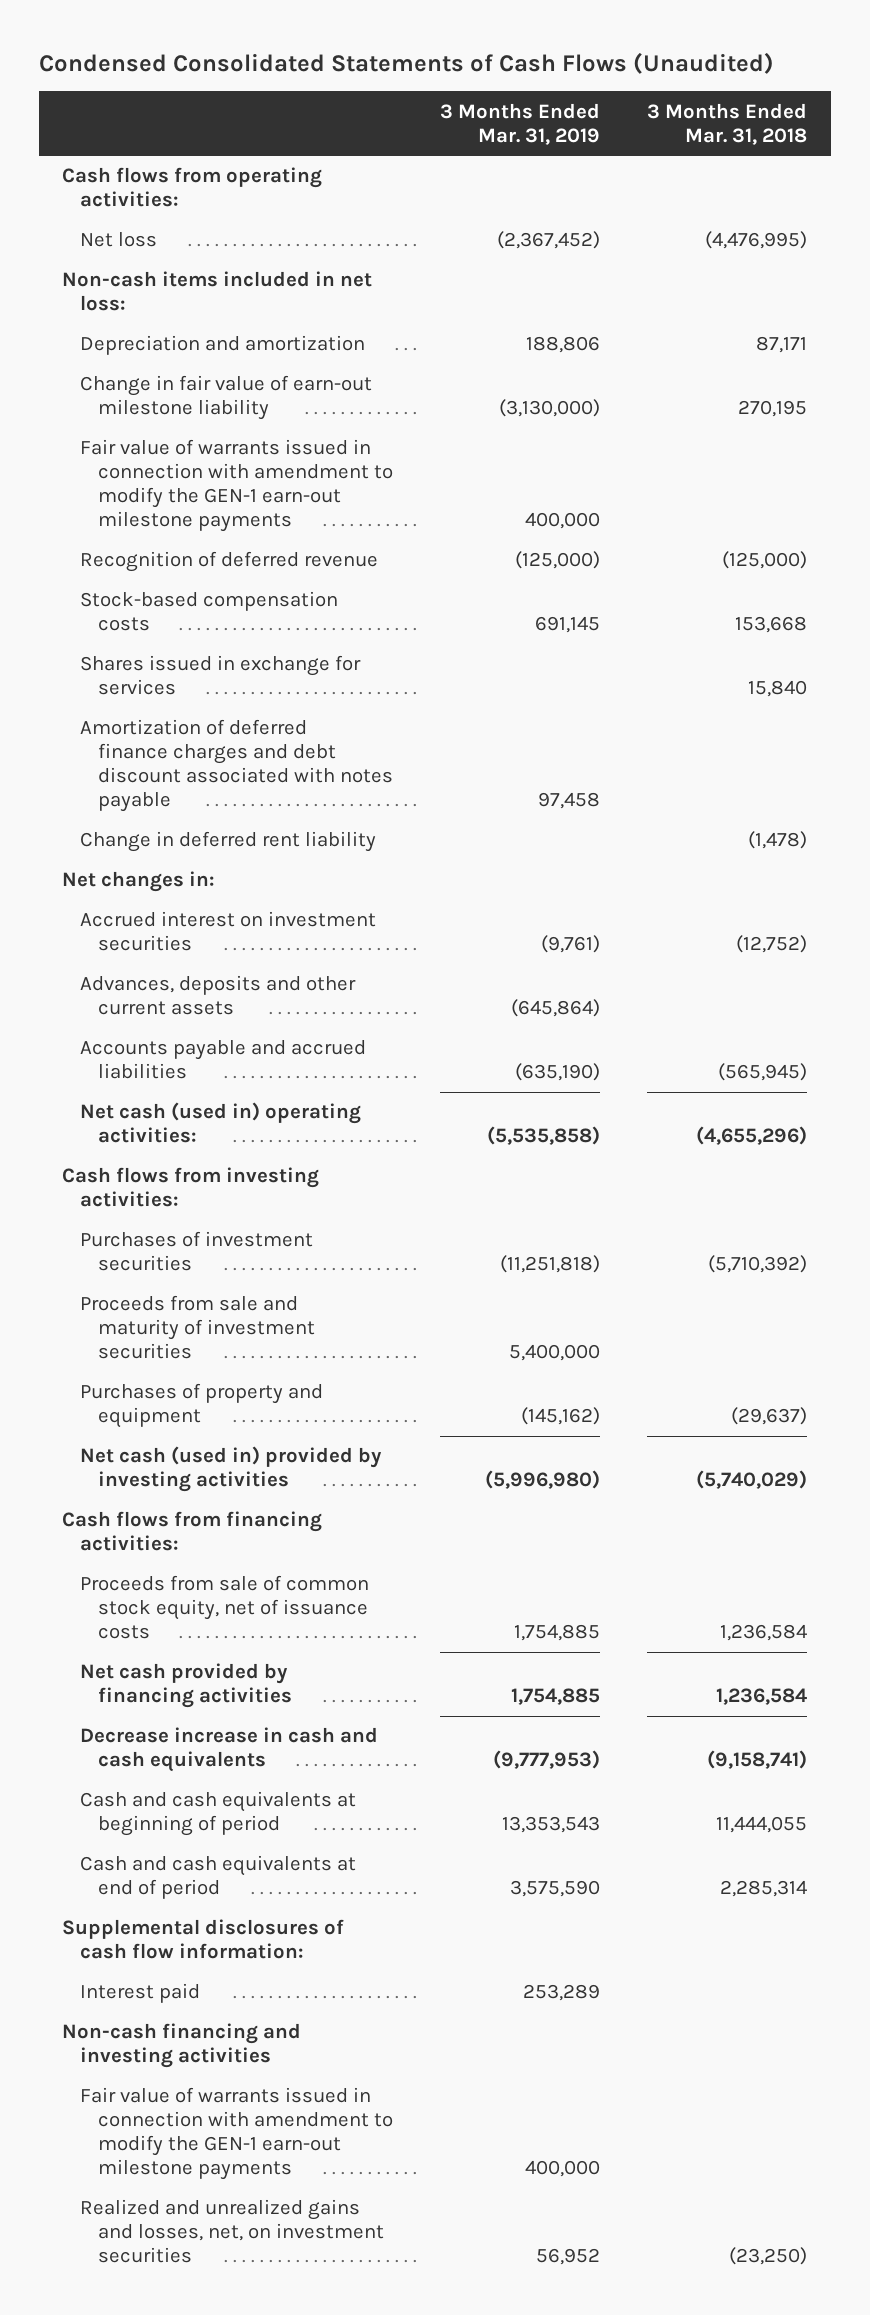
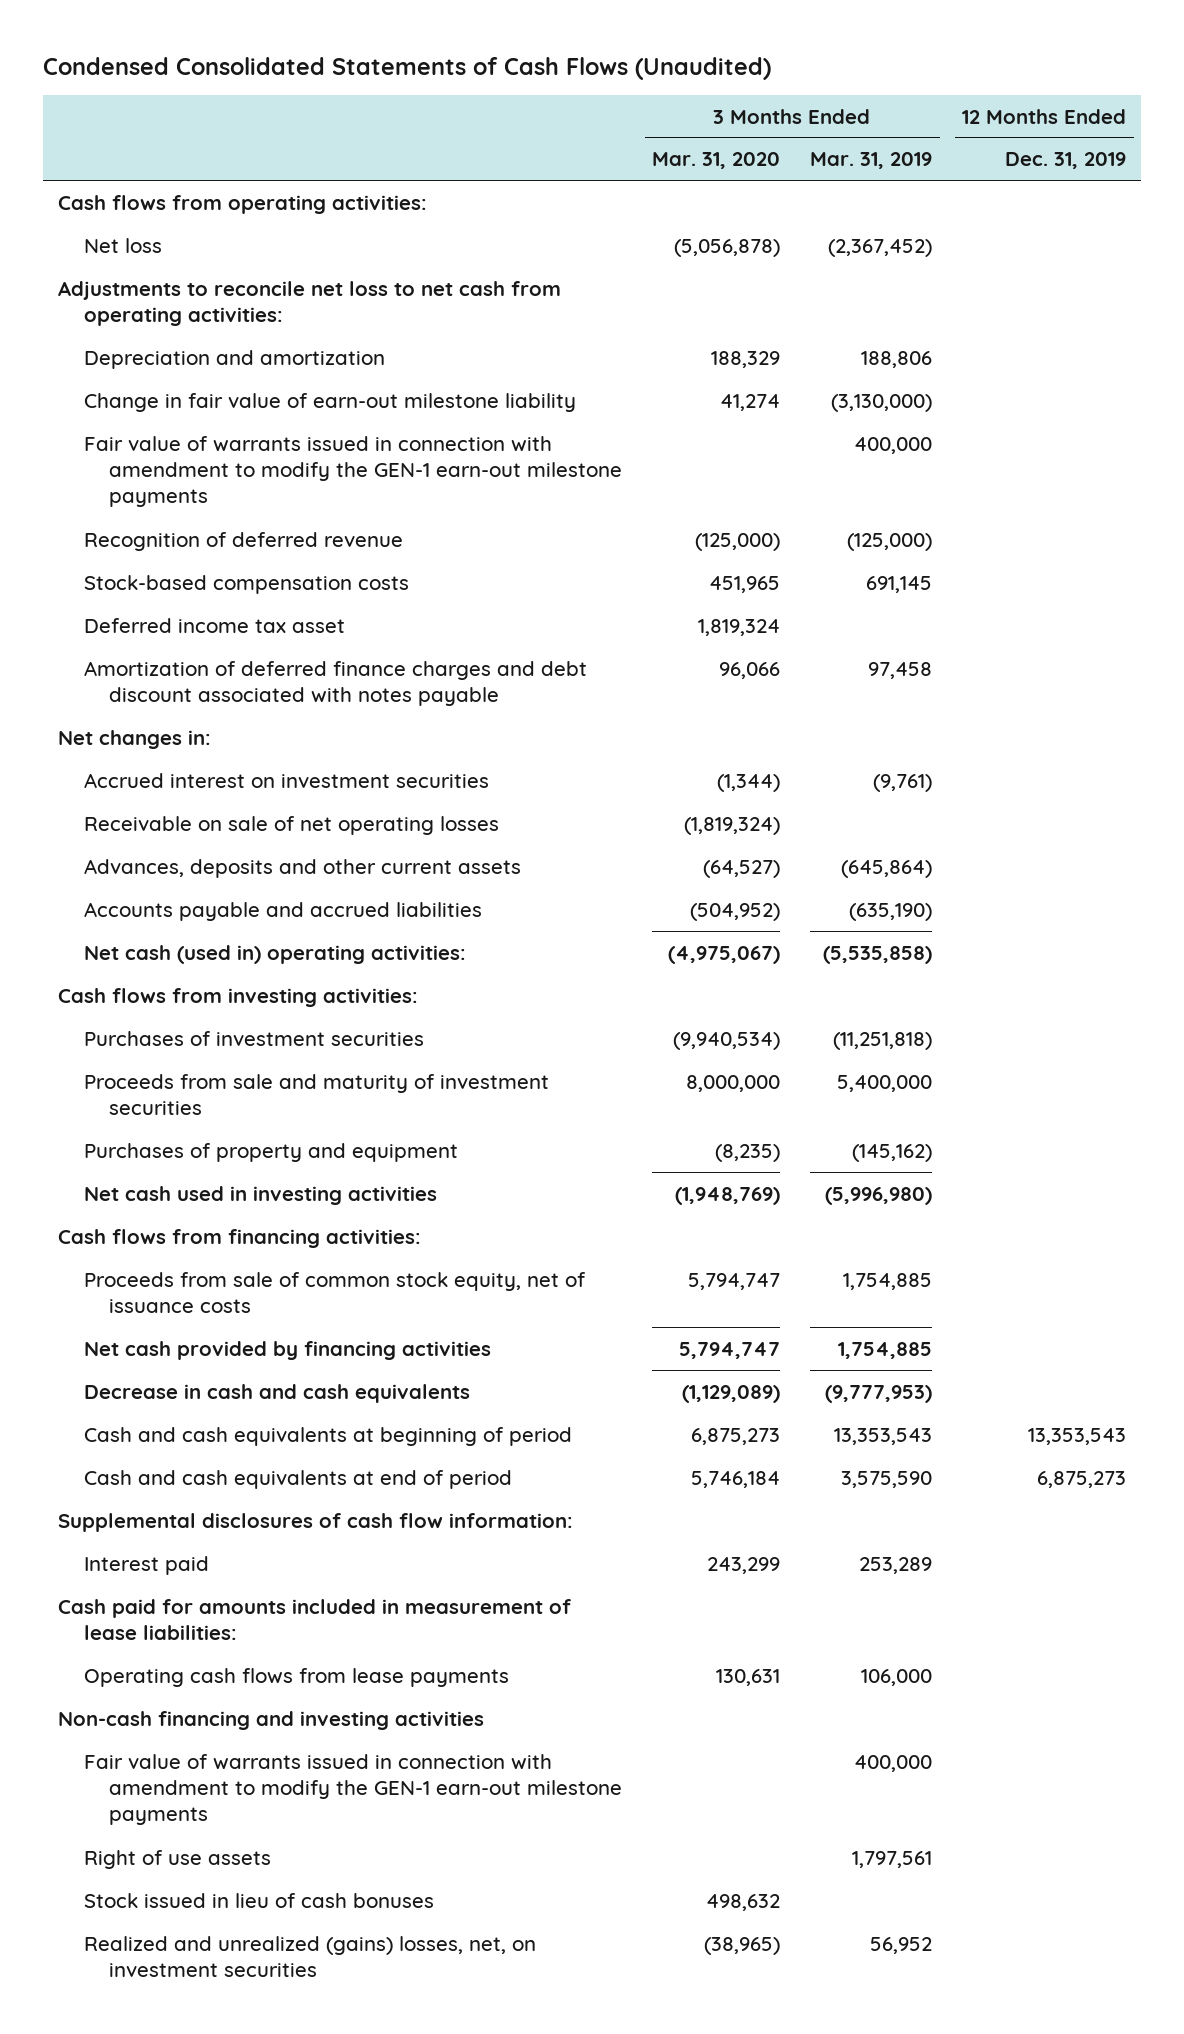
- | 3 Months Ended Mar. 31, 2019 | 3 Months Ended Mar. 31, 2018
+ | 3 Months Ended Mar. 31, 2020 | 3 Months Ended Mar. 31, 2019 | 12 Months Ended Dec. 31, 2019
- Non-cash items included in net loss:
+ Adjustments to reconcile net loss to net cash from operating activities:
- Shares issued in exchange for services | | 15,840
+ Deferred income tax asset | 1,819,324 | |
- Change in deferred rent liability | | (1,478)
+ Receivable on sale of net operating losses | (1,819,324) | |
- Net cash (used in) provided by investing activities | (5,996,980) | (5,740,029)
+ Net cash used in investing activities | (1,948,769) | (5,996,980) |
- Decrease increase in cash and cash equivalents | (9,777,953) | (9,158,741)
+ Decrease in cash and cash equivalents | (1,129,089) | (9,777,953) |
+ Cash paid for amounts included in measurement of lease liabilities:
+ Operating cash flows from lease payments | 130,631 | 106,000 |
- Realized and unrealized gains and losses, net, on investment securities | 56,952 | (23,250)
+ Right of use assets | | 1,797,561 |
+ Stock issued in lieu of cash bonuses | 498,632 | |
+ Realized and unrealized (gains) losses, net, on investment securities | (38,965) | 56,952 |

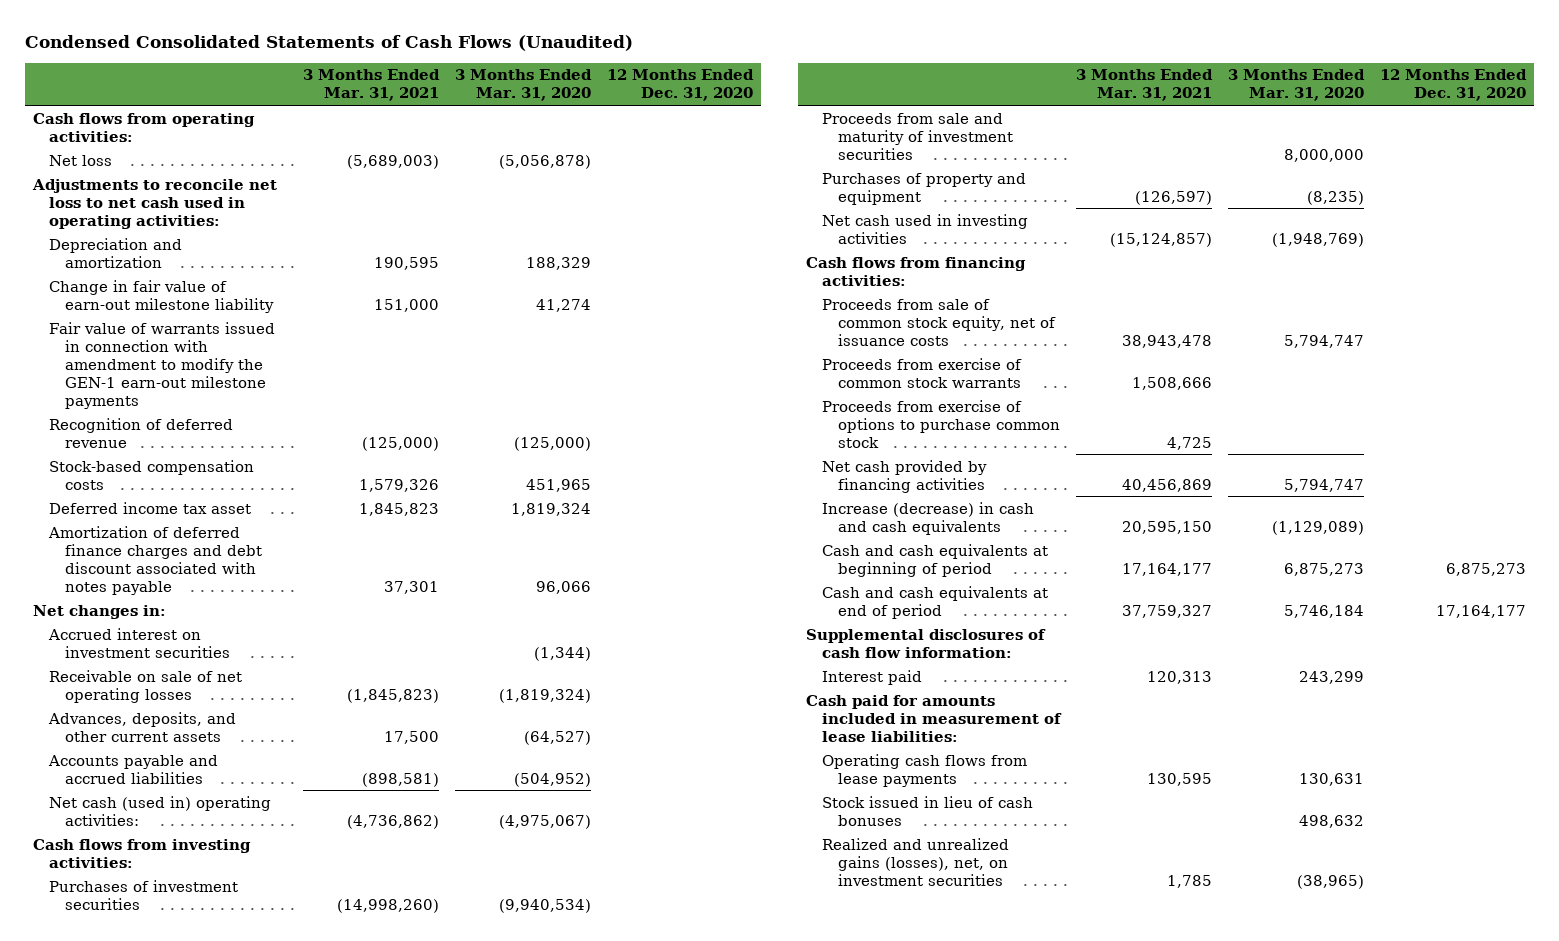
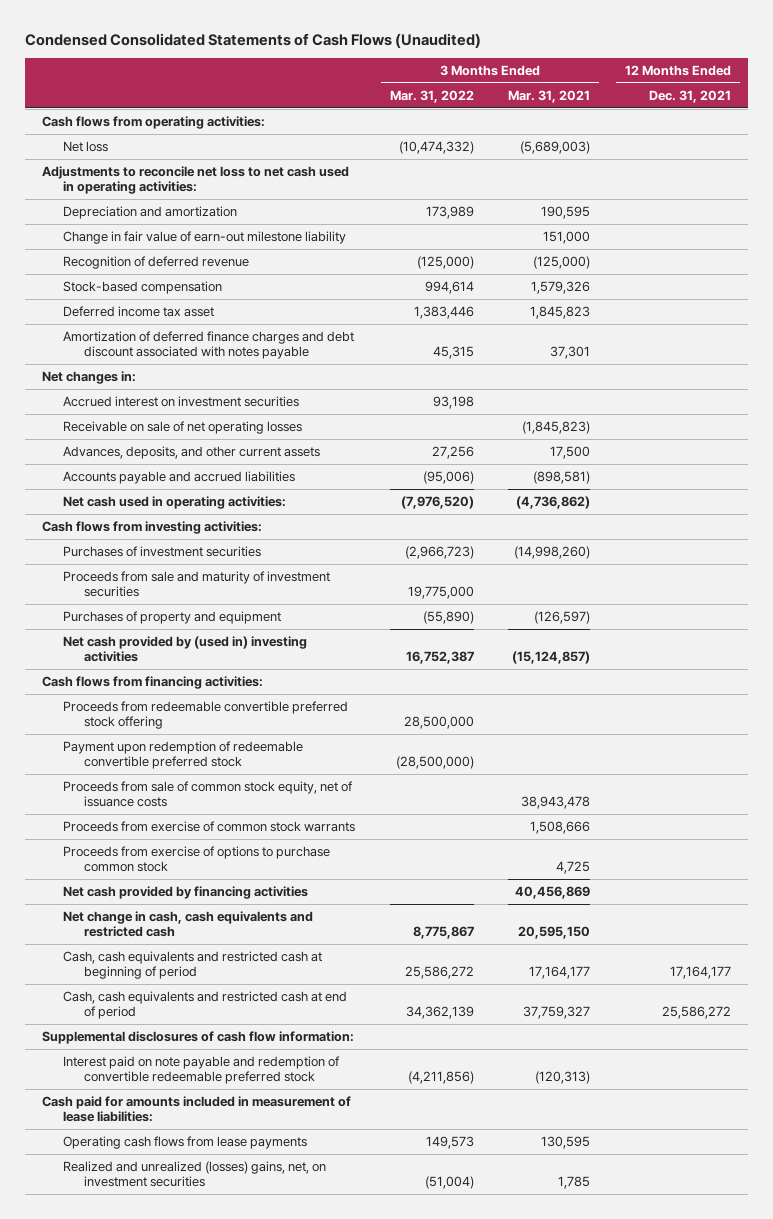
- | 3 Months Ended Mar. 31, 2021 | 3 Months Ended Mar. 31, 2020 | 12 Months Ended Dec. 31, 2020
+ | 3 Months Ended Mar. 31, 2022 | 3 Months Ended Mar. 31, 2021 | 12 Months Ended Dec. 31, 2021
- Fair value of warrants issued in connection with amendment to modify the GEN-1 earn-out milestone payments
- Stock-based compensation costs | 1,579,326 | 451,965 |
+ Stock-based compensation | 994,614 | 1,579,326 |
- Net cash (used in) operating activities: | (4,736,862) | (4,975,067) |
+ Net cash used in operating activities: | (7,976,520) | (4,736,862) |
- Net cash used in investing activities | (15,124,857) | (1,948,769) |
+ Net cash provided by (used in) investing activities | 16,752,387 | (15,124,857) |
+ Proceeds from redeemable convertible preferred stock offering | 28,500,000 | |
+ Payment upon redemption of redeemable convertible preferred stock | (28,500,000) | |
- Increase (decrease) in cash and cash equivalents | 20,595,150 | (1,129,089) |
- Cash and cash equivalents at beginning of period | 17,164,177 | 6,875,273 | 6,875,273
- Cash and cash equivalents at end of period | 37,759,327 | 5,746,184 | 17,164,177
+ Net change in cash, cash equivalents and restricted cash | 8,775,867 | 20,595,150 |
+ Cash, cash equivalents and restricted cash at beginning of period | 25,586,272 | 17,164,177 | 17,164,177
+ Cash, cash equivalents and restricted cash at end of period | 34,362,139 | 37,759,327 | 25,586,272
- Interest paid | 120,313 | 243,299 |
+ Interest paid on note payable and redemption of convertible redeemable preferred stock | (4,211,856) | (120,313) |
- Stock issued in lieu of cash bonuses | | 498,632 |
- Realized and unrealized gains (losses), net, on investment securities | 1,785 | (38,965) |
+ Realized and unrealized (losses) gains, net, on investment securities | (51,004) | 1,785 |

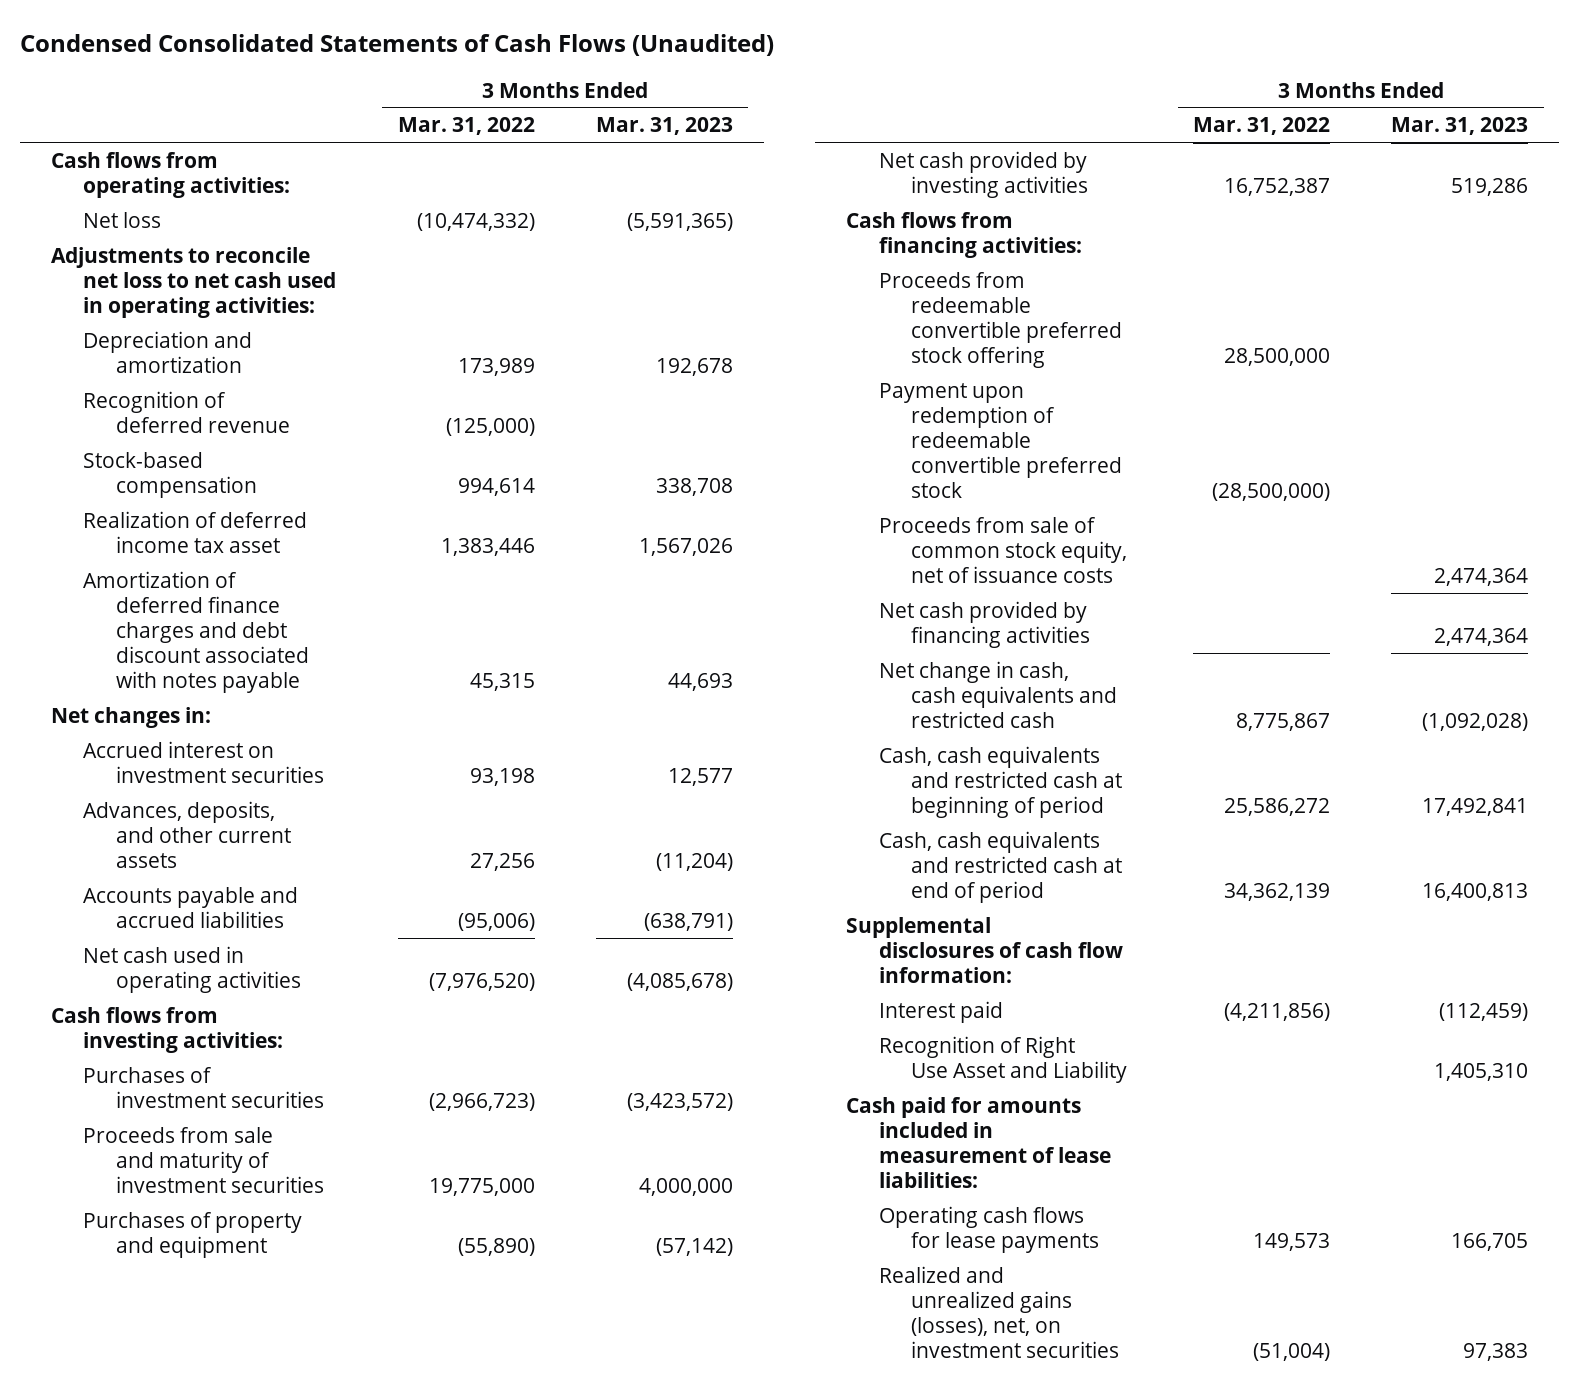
- | 3 Months Ended Mar. 31, 2022 | 3 Months Ended Mar. 31, 2021 | 12 Months Ended Dec. 31, 2021
+ | 3 Months Ended Mar. 31, 2022 | 3 Months Ended Mar. 31, 2023
- Change in fair value of earn-out milestone liability | | 151,000 |
- Deferred income tax asset | 1,383,446 | 1,845,823 |
+ Realization of deferred income tax asset | 1,383,446 | 1,567,026
- Receivable on sale of net operating losses | | (1,845,823) |
- Net cash used in operating activities: | (7,976,520) | (4,736,862) |
+ Net cash used in operating activities | (7,976,520) | (4,085,678)
- Net cash provided by (used in) investing activities | 16,752,387 | (15,124,857) |
+ Net cash provided by investing activities | 16,752,387 | 519,286
- Proceeds from exercise of common stock warrants | | 1,508,666 |
- Proceeds from exercise of options to purchase common stock | | 4,725 |
- Interest paid on note payable and redemption of convertible redeemable preferred stock | (4,211,856) | (120,313) |
+ Interest paid | (4,211,856) | (112,459)
+ Recognition of Right Use Asset and Liability | | 1,405,310
- Operating cash flows from lease payments | 149,573 | 130,595 |
- Realized and unrealized (losses) gains, net, on investment securities | (51,004) | 1,785 |
+ Operating cash flows for lease payments | 149,573 | 166,705
+ Realized and unrealized gains (losses), net, on investment securities | (51,004) | 97,383

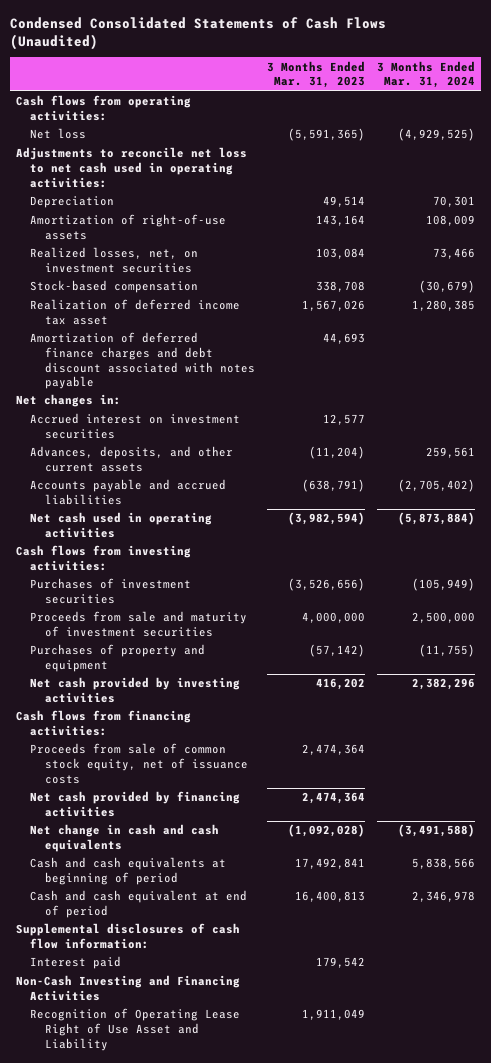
- | 3 Months Ended Mar. 31, 2022 | 3 Months Ended Mar. 31, 2023
+ | 3 Months Ended Mar. 31, 2023 | 3 Months Ended Mar. 31, 2024
- Depreciation and amortization | 173,989 | 192,678
- Recognition of deferred revenue | (125,000) |
+ Depreciation | 49,514 | 70,301
+ Amortization of right-of-use assets | 143,164 | 108,009
+ Realized losses, net, on investment securities | 103,084 | 73,466
- Net cash used in operating activities | (7,976,520) | (4,085,678)
+ Net cash used in operating activities | (3,982,594) | (5,873,884)
- Purchases of investment securities | (2,966,723) | (3,423,572)
+ Purchases of investment securities | (3,526,656) | (105,949)
- Net cash provided by investing activities | 16,752,387 | 519,286
+ Net cash provided by investing activities | 416,202 | 2,382,296
- Proceeds from redeemable convertible preferred stock offering | 28,500,000 |
- Payment upon redemption of redeemable convertible preferred stock | (28,500,000) |
- Net change in cash, cash equivalents and restricted cash | 8,775,867 | (1,092,028)
- Cash, cash equivalents and restricted cash at beginning of period | 25,586,272 | 17,492,841
- Cash, cash equivalents and restricted cash at end of period | 34,362,139 | 16,400,813
+ Net change in cash and cash equivalents | (1,092,028) | (3,491,588)
+ Cash and cash equivalents at beginning of period | 17,492,841 | 5,838,566
+ Cash and cash equivalent at end of period | 16,400,813 | 2,346,978
- Interest paid | (4,211,856) | (112,459)
- Recognition of Right Use Asset and Liability | | 1,405,310
- Cash paid for amounts included in measurement of lease liabilities:
- Operating cash flows for lease payments | 149,573 | 166,705
- Realized and unrealized gains (losses), net, on investment securities | (51,004) | 97,383
+ Interest paid | 179,542 |
+ Non-Cash Investing and Financing Activities
+ Recognition of Operating Lease Right of Use Asset and Liability | 1,911,049 |

